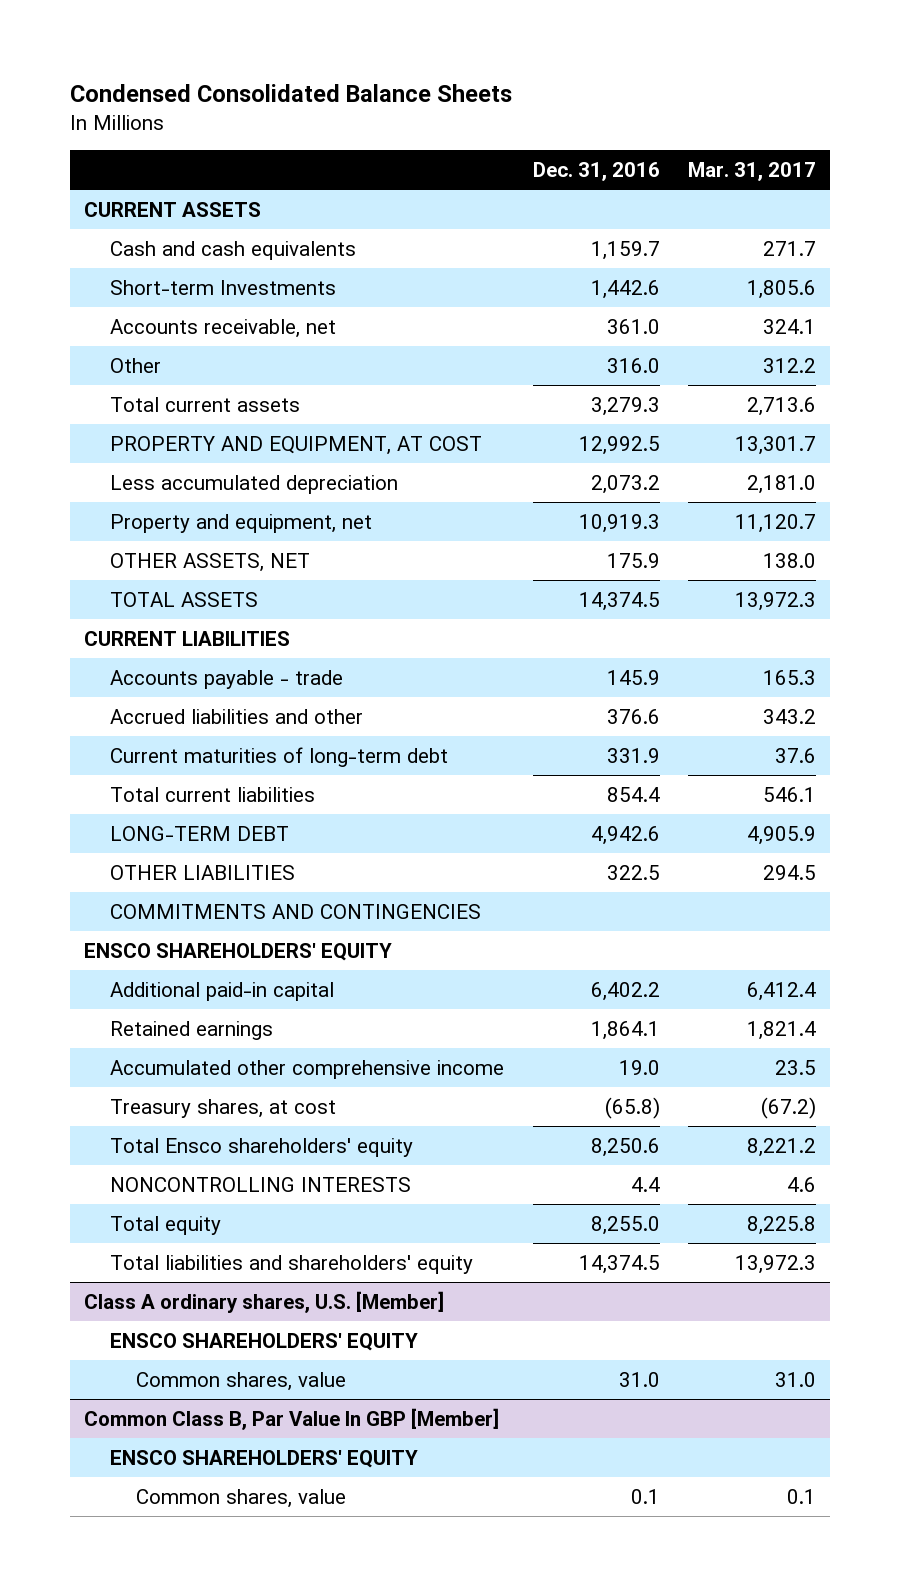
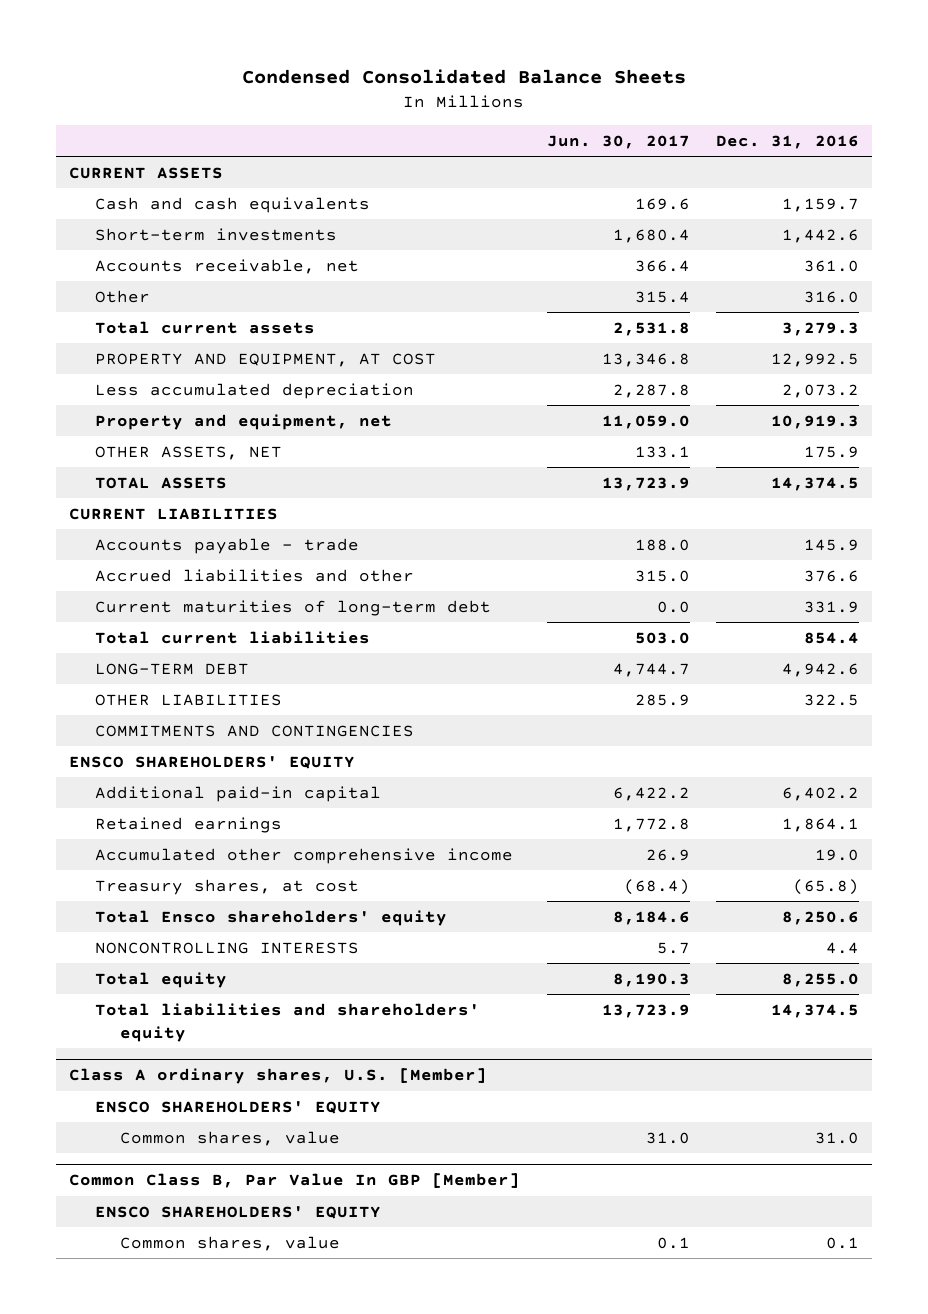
- | Dec. 31, 2016 | Mar. 31, 2017
+ | Jun. 30, 2017 | Dec. 31, 2016
- Short-term Investments | 1,442.6 | 1,805.6
+ Short-term investments | 1,680.4 | 1,442.6

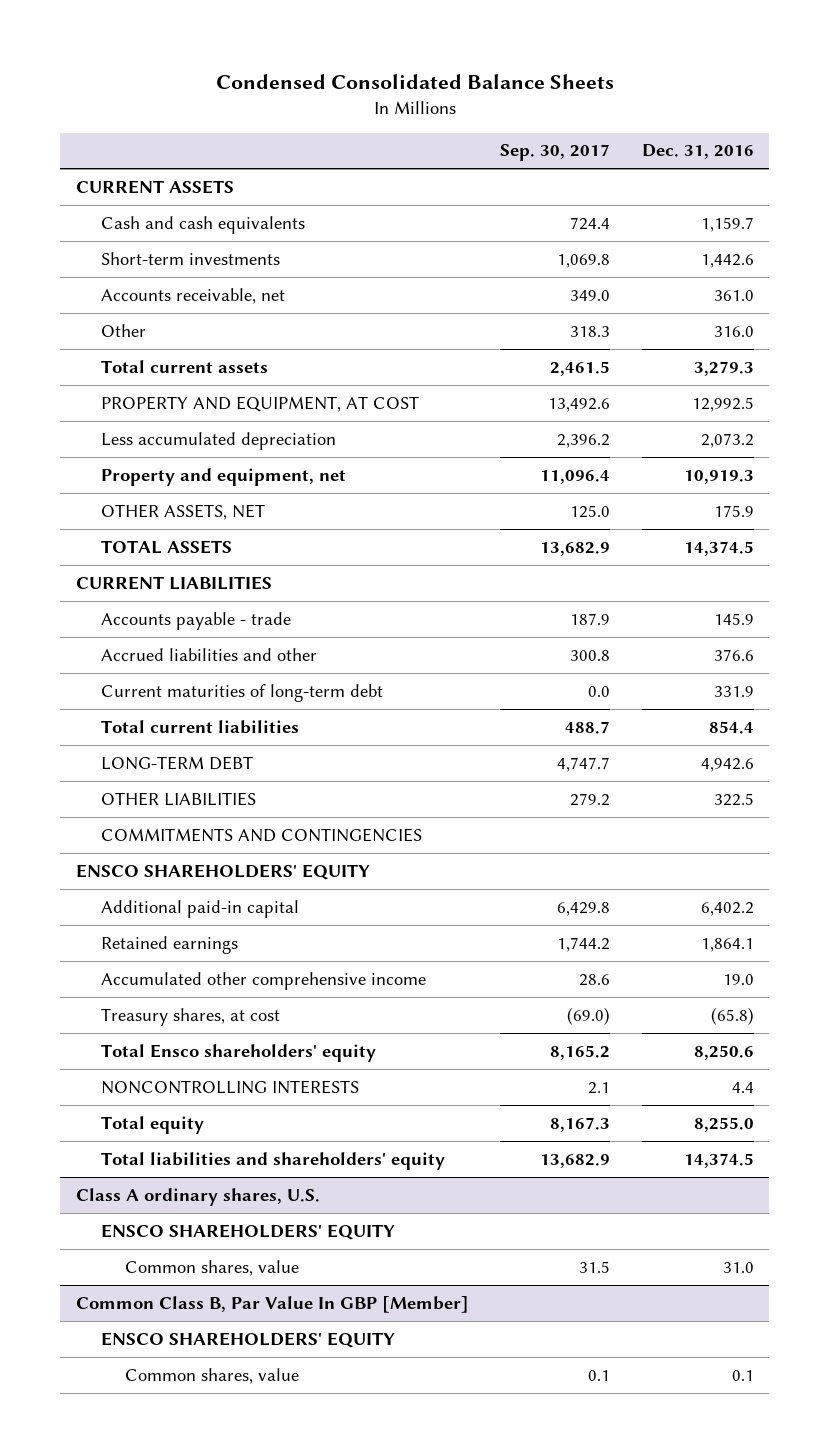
- | Jun. 30, 2017 | Dec. 31, 2016
+ | Sep. 30, 2017 | Dec. 31, 2016
- Class A ordinary shares, U.S. [Member]
+ Class A ordinary shares, U.S.

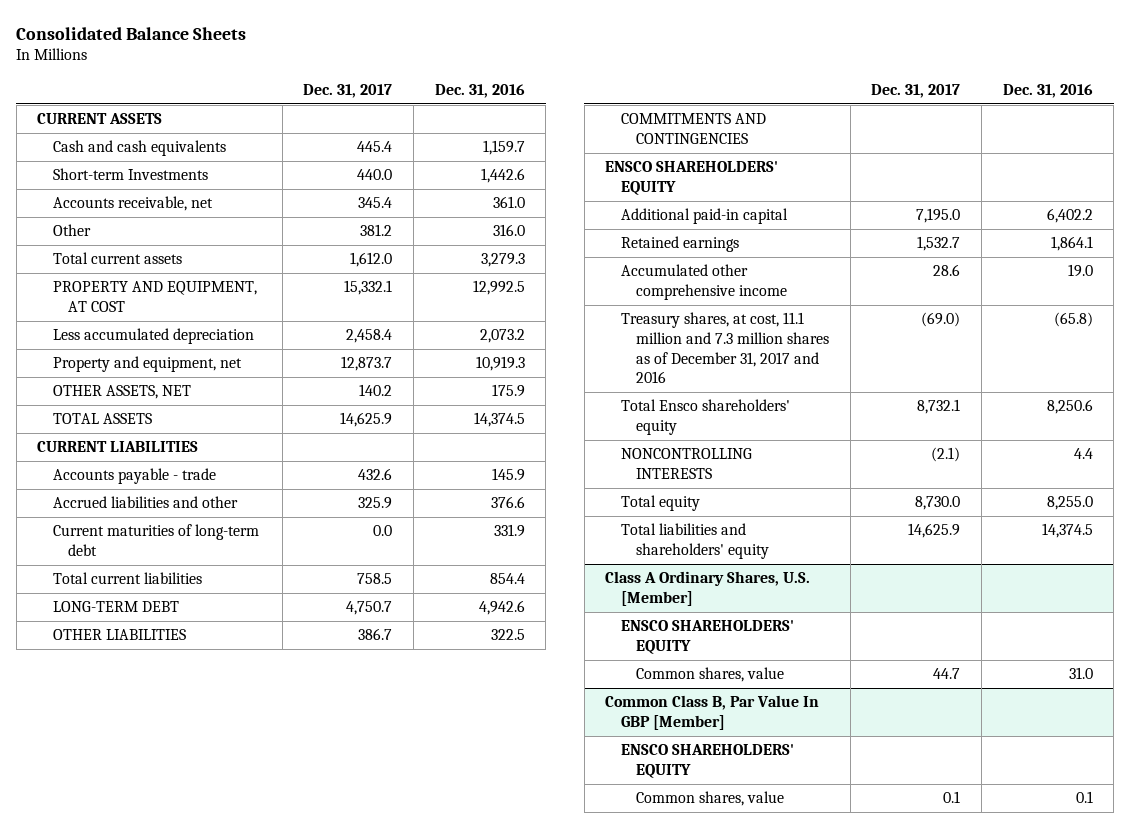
- Condensed Consolidated Balance Sheets
+ Consolidated Balance Sheets
- | Sep. 30, 2017 | Dec. 31, 2016
+ | Dec. 31, 2017 | Dec. 31, 2016
- Short-term investments | 1,069.8 | 1,442.6
+ Short-term Investments | 440.0 | 1,442.6
- Treasury shares, at cost | (69.0) | (65.8)
+ Treasury shares, at cost, 11.1 million and 7.3 million shares as of December 31, 2017 and 2016 | (69.0) | (65.8)
- Class A ordinary shares, U.S.
+ Class A Ordinary Shares, U.S. [Member]

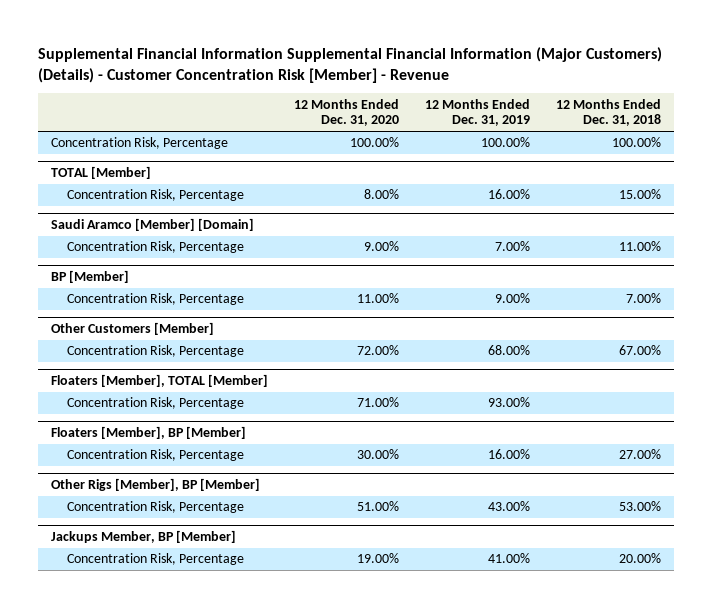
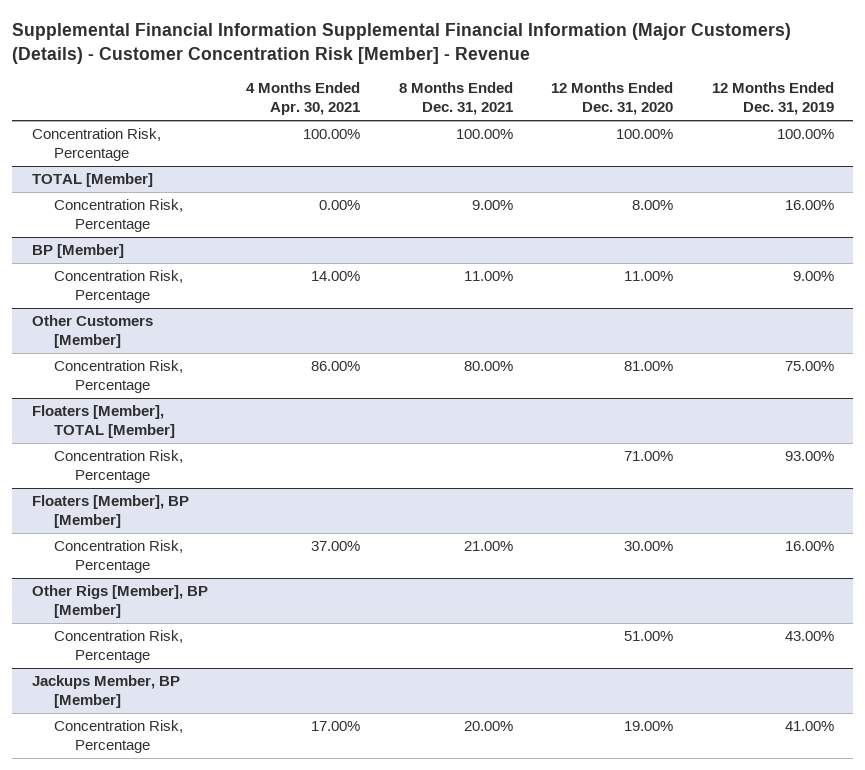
- | 12 Months Ended Dec. 31, 2020 | 12 Months Ended Dec. 31, 2019 | 12 Months Ended Dec. 31, 2018
+ | 4 Months Ended Apr. 30, 2021 | 8 Months Ended Dec. 31, 2021 | 12 Months Ended Dec. 31, 2020 | 12 Months Ended Dec. 31, 2019
- Saudi Aramco [Member] [Domain]
- Concentration Risk, Percentage | 9.00% | 7.00% | 11.00%
@ Other Customers [Member]
- Concentration Risk, Percentage | 72.00% | 68.00% | 67.00%
+ Concentration Risk, Percentage | 86.00% | 80.00% | 81.00% | 75.00%

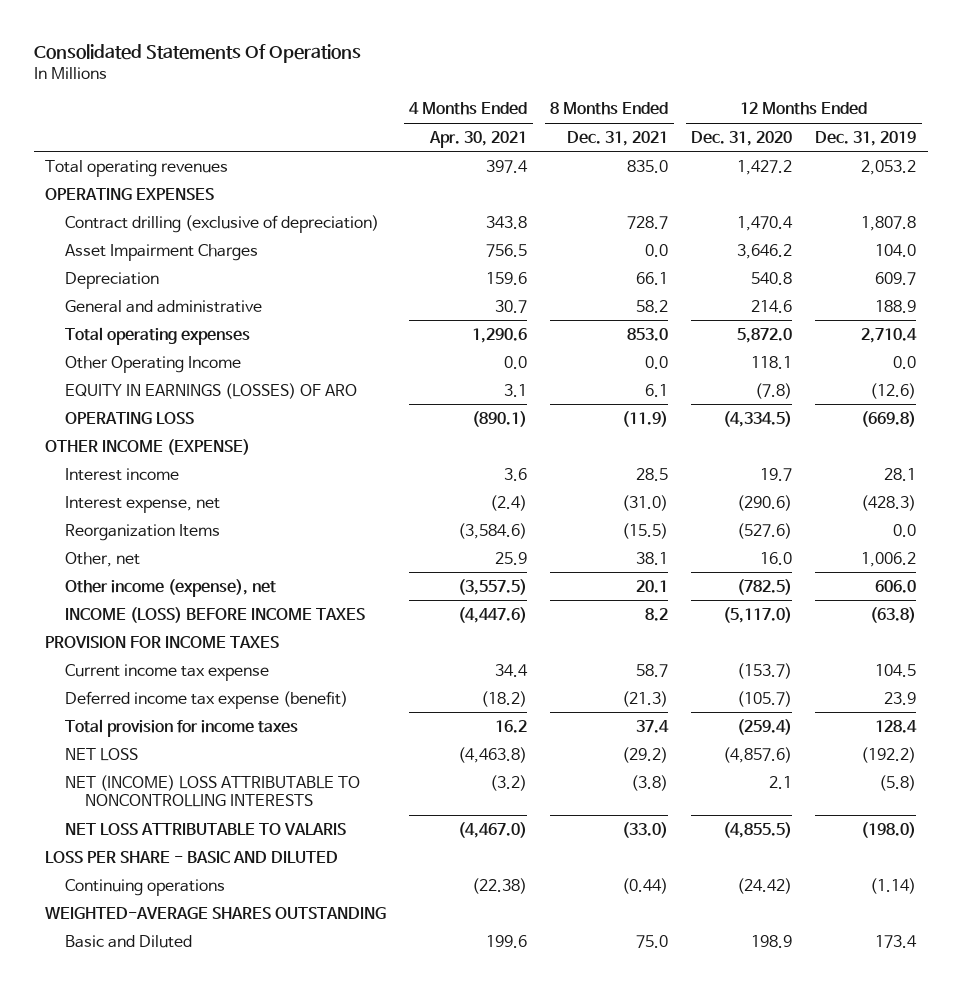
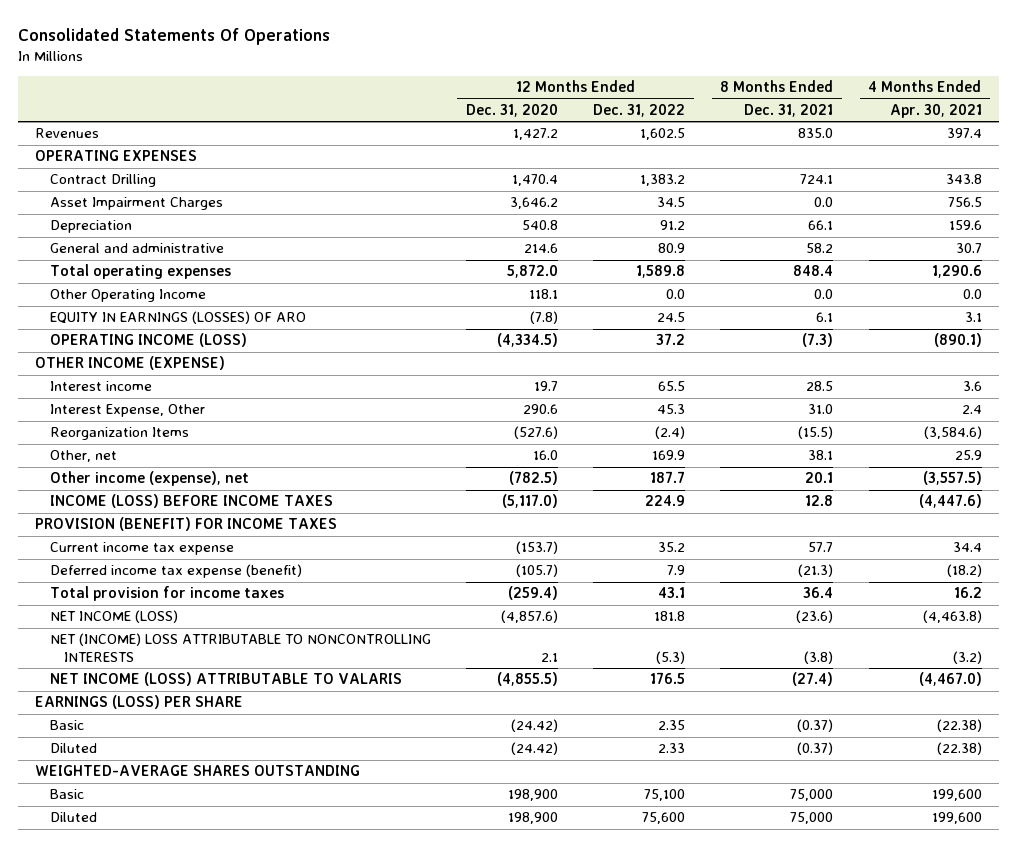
- | 4 Months Ended Apr. 30, 2021 | 8 Months Ended Dec. 31, 2021 | 12 Months Ended Dec. 31, 2020 | 12 Months Ended Dec. 31, 2019
+ | 12 Months Ended Dec. 31, 2020 | 12 Months Ended Dec. 31, 2022 | 8 Months Ended Dec. 31, 2021 | 4 Months Ended Apr. 30, 2021
- Total operating revenues | 397.4 | 835.0 | 1,427.2 | 2,053.2
+ Revenues | 1,427.2 | 1,602.5 | 835.0 | 397.4
- Contract drilling (exclusive of depreciation) | 343.8 | 728.7 | 1,470.4 | 1,807.8
+ Contract Drilling | 1,470.4 | 1,383.2 | 724.1 | 343.8
- Total operating expenses | 1,290.6 | 853.0 | 5,872.0 | 2,710.4
+ Total operating expenses | 5,872.0 | 1,589.8 | 848.4 | 1,290.6
- OPERATING LOSS | (890.1) | (11.9) | (4,334.5) | (669.8)
+ OPERATING INCOME (LOSS) | (4,334.5) | 37.2 | (7.3) | (890.1)
- Interest expense, net | (2.4) | (31.0) | (290.6) | (428.3)
+ Interest Expense, Other | 290.6 | 45.3 | 31.0 | 2.4
- INCOME (LOSS) BEFORE INCOME TAXES | (4,447.6) | 8.2 | (5,117.0) | (63.8)
- PROVISION FOR INCOME TAXES
- Current income tax expense | 34.4 | 58.7 | (153.7) | 104.5
+ INCOME (LOSS) BEFORE INCOME TAXES | (5,117.0) | 224.9 | 12.8 | (4,447.6)
+ PROVISION (BENEFIT) FOR INCOME TAXES
+ Current income tax expense | (153.7) | 35.2 | 57.7 | 34.4
- Total provision for income taxes | 16.2 | 37.4 | (259.4) | 128.4
- NET LOSS | (4,463.8) | (29.2) | (4,857.6) | (192.2)
+ Total provision for income taxes | (259.4) | 43.1 | 36.4 | 16.2
+ NET INCOME (LOSS) | (4,857.6) | 181.8 | (23.6) | (4,463.8)
- NET LOSS ATTRIBUTABLE TO VALARIS | (4,467.0) | (33.0) | (4,855.5) | (198.0)
- LOSS PER SHARE - BASIC AND DILUTED
- Continuing operations | (22.38) | (0.44) | (24.42) | (1.14)
+ NET INCOME (LOSS) ATTRIBUTABLE TO VALARIS | (4,855.5) | 176.5 | (27.4) | (4,467.0)
+ EARNINGS (LOSS) PER SHARE
+ Basic | (24.42) | 2.35 | (0.37) | (22.38)
+ Diluted | (24.42) | 2.33 | (0.37) | (22.38)
- Basic and Diluted | 199.6 | 75.0 | 198.9 | 173.4
+ Basic | 198,900 | 75,100 | 75,000 | 199,600
+ Diluted | 198,900 | 75,600 | 75,000 | 199,600

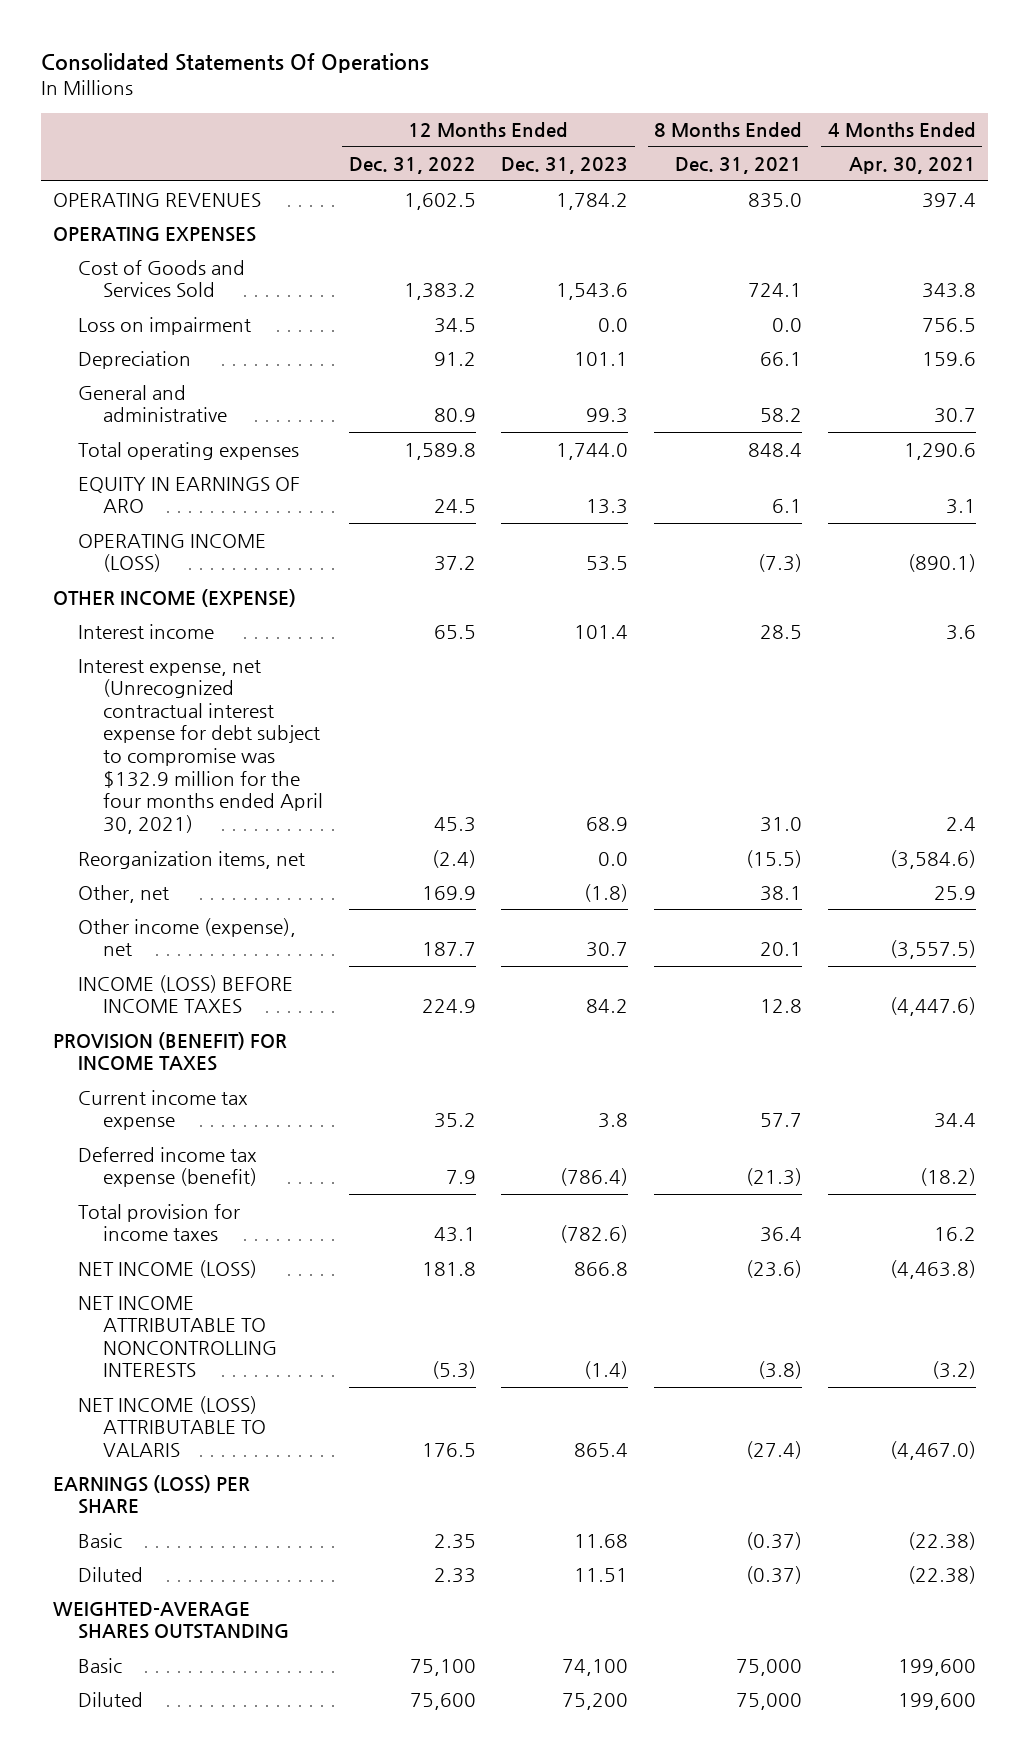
- | 12 Months Ended Dec. 31, 2020 | 12 Months Ended Dec. 31, 2022 | 8 Months Ended Dec. 31, 2021 | 4 Months Ended Apr. 30, 2021
+ | 12 Months Ended Dec. 31, 2022 | 12 Months Ended Dec. 31, 2023 | 8 Months Ended Dec. 31, 2021 | 4 Months Ended Apr. 30, 2021
- Revenues | 1,427.2 | 1,602.5 | 835.0 | 397.4
+ OPERATING REVENUES | 1,602.5 | 1,784.2 | 835.0 | 397.4
- Contract Drilling | 1,470.4 | 1,383.2 | 724.1 | 343.8
- Asset Impairment Charges | 3,646.2 | 34.5 | 0.0 | 756.5
+ Cost of Goods and Services Sold | 1,383.2 | 1,543.6 | 724.1 | 343.8
+ Loss on impairment | 34.5 | 0.0 | 0.0 | 756.5
- Other Operating Income | 118.1 | 0.0 | 0.0 | 0.0
- EQUITY IN EARNINGS (LOSSES) OF ARO | (7.8) | 24.5 | 6.1 | 3.1
+ EQUITY IN EARNINGS OF ARO | 24.5 | 13.3 | 6.1 | 3.1
- Interest Expense, Other | 290.6 | 45.3 | 31.0 | 2.4
- Reorganization Items | (527.6) | (2.4) | (15.5) | (3,584.6)
+ Interest expense, net (Unrecognized contractual interest expense for debt subject to compromise was $132.9 million for the four months ended April 30, 2021) | 45.3 | 68.9 | 31.0 | 2.4
+ Reorganization items, net | (2.4) | 0.0 | (15.5) | (3,584.6)
- NET (INCOME) LOSS ATTRIBUTABLE TO NONCONTROLLING INTERESTS | 2.1 | (5.3) | (3.8) | (3.2)
+ NET INCOME ATTRIBUTABLE TO NONCONTROLLING INTERESTS | (5.3) | (1.4) | (3.8) | (3.2)

